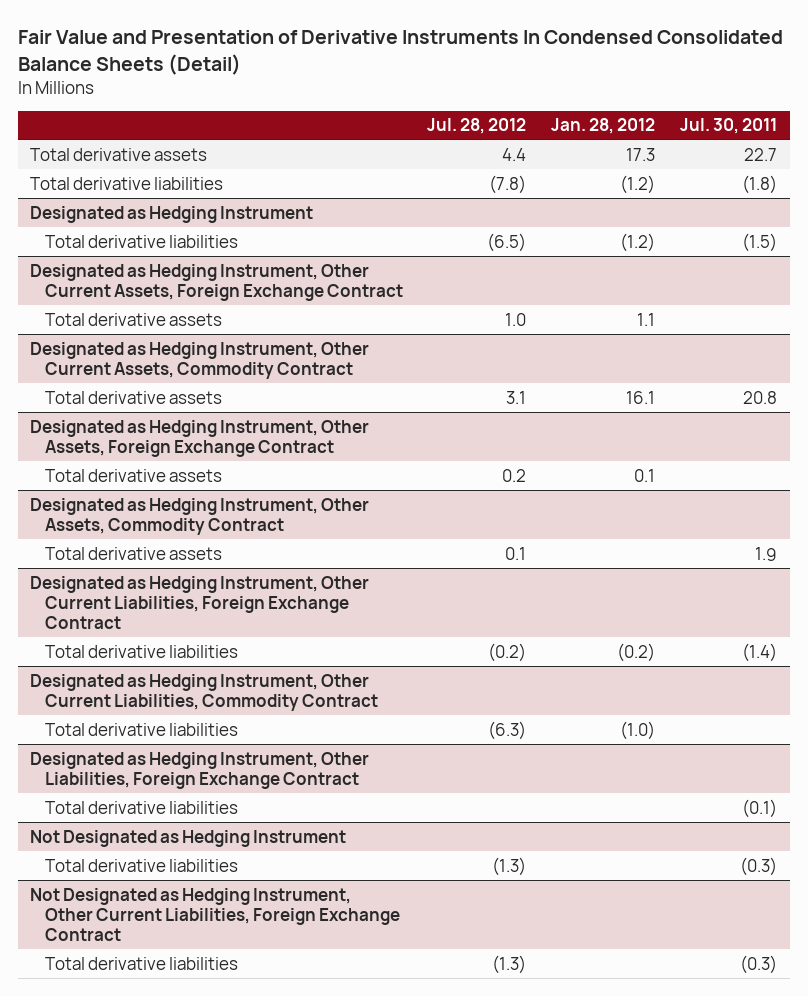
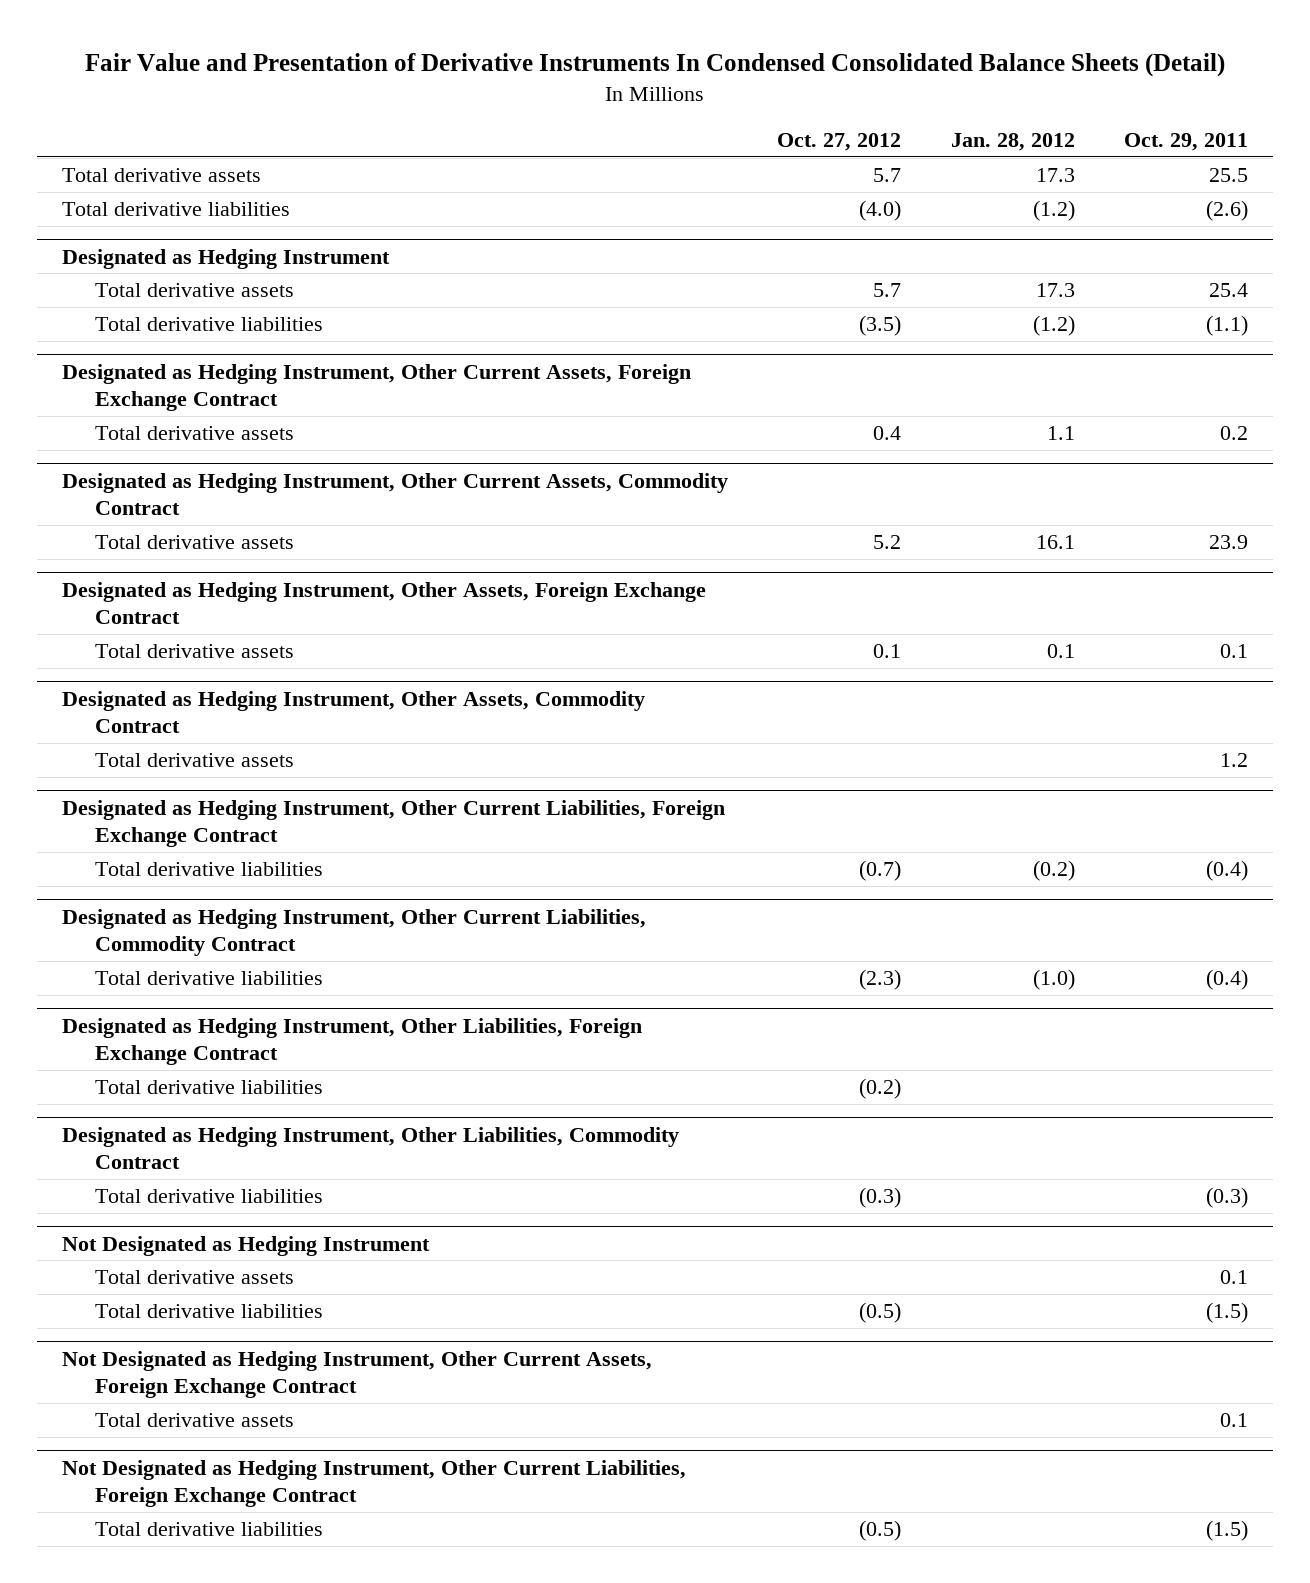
- | Jul. 28, 2012 | Jan. 28, 2012 | Jul. 30, 2011
+ | Oct. 27, 2012 | Jan. 28, 2012 | Oct. 29, 2011
@ Designated as Hedging Instrument
+ Total derivative assets | 5.7 | 17.3 | 25.4
+ Designated as Hedging Instrument, Other Liabilities, Commodity Contract
+ Total derivative liabilities | (0.3) | | (0.3)
@ Not Designated as Hedging Instrument
+ Total derivative assets | | | 0.1
+ Not Designated as Hedging Instrument, Other Current Assets, Foreign Exchange Contract
+ Total derivative assets | | | 0.1

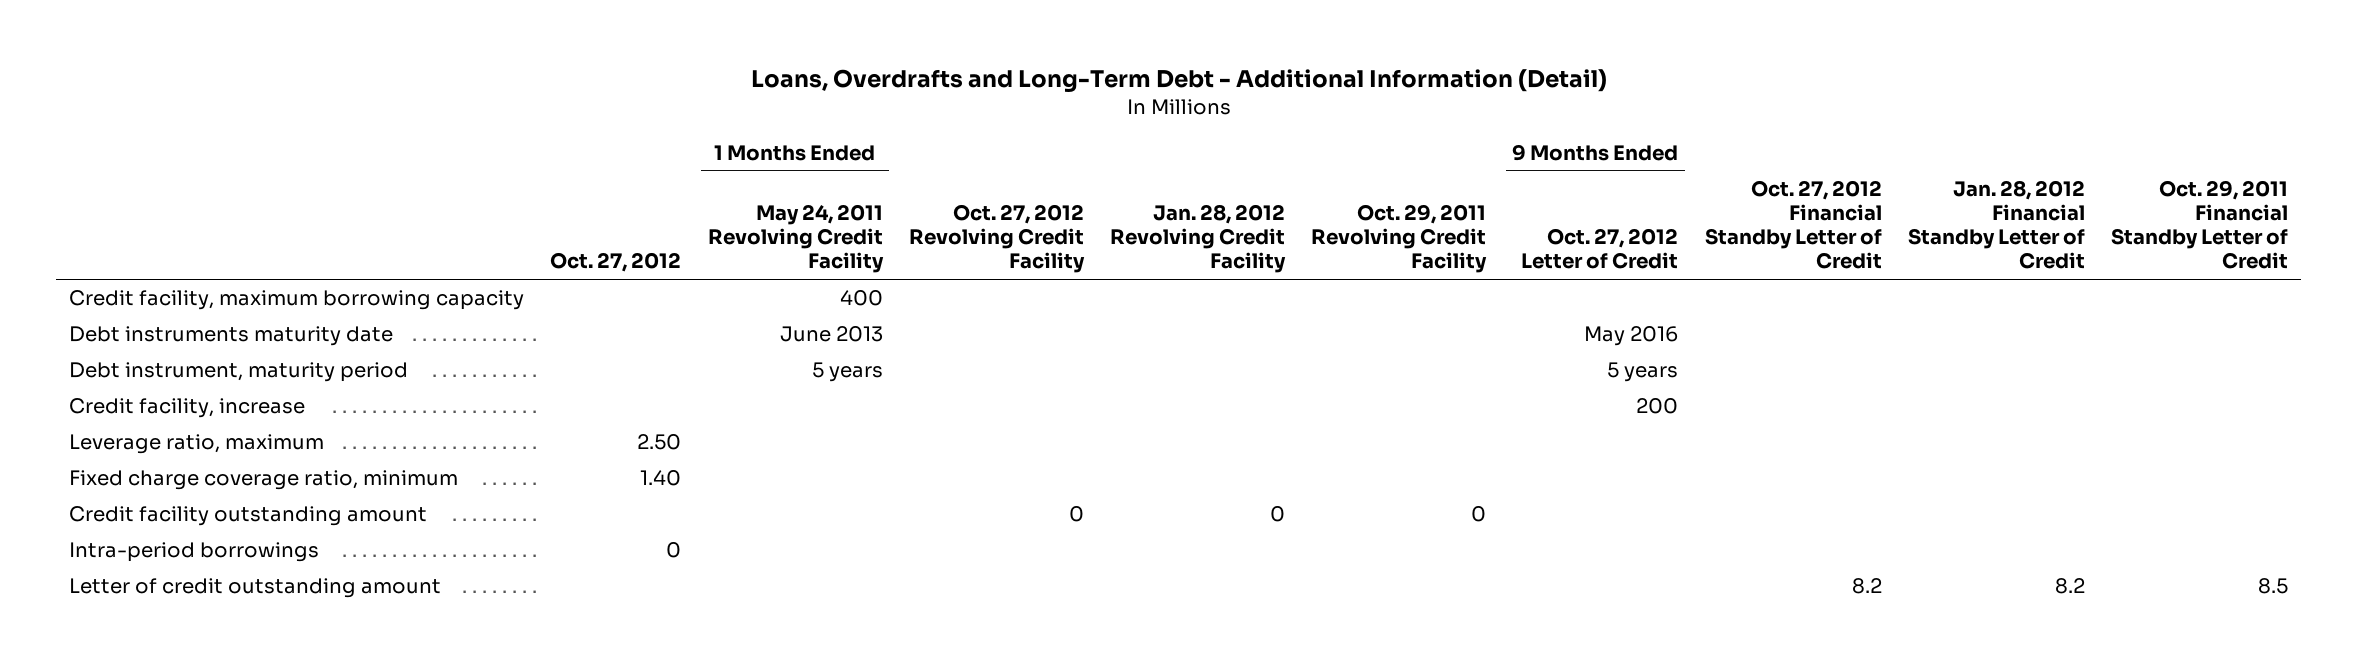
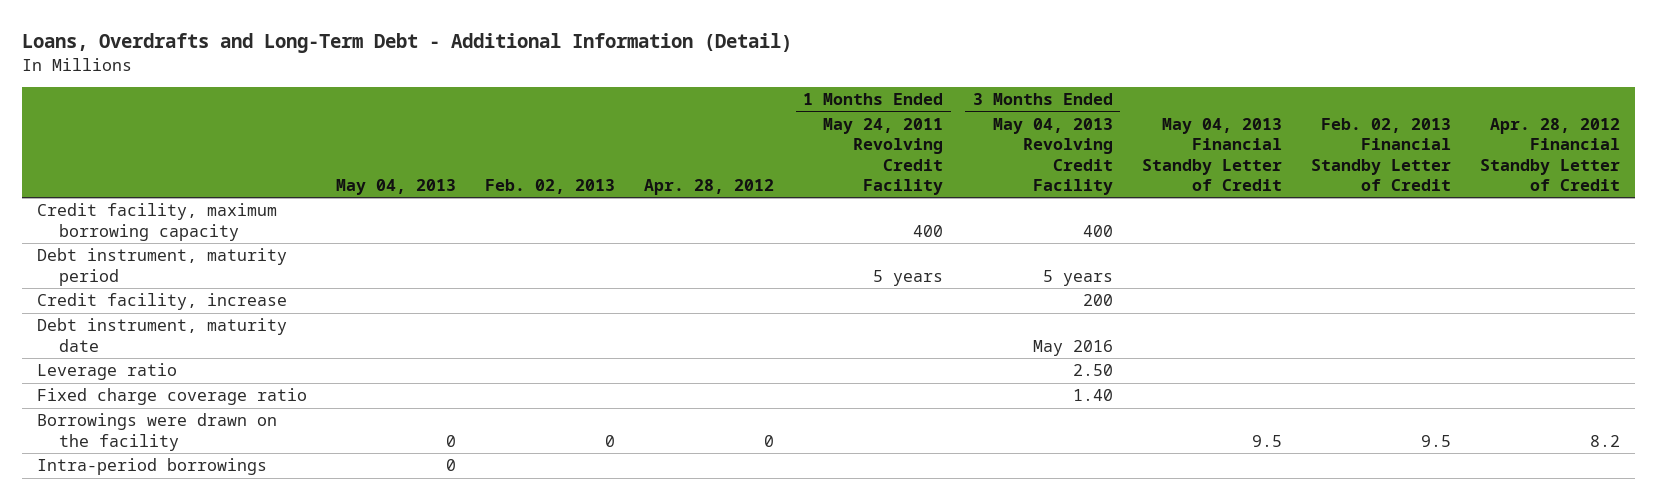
- | Oct. 27, 2012 | 1 Months Ended May 24, 2011 Revolving Credit Facility | Oct. 27, 2012 Revolving Credit Facility | Jan. 28, 2012 Revolving Credit Facility | Oct. 29, 2011 Revolving Credit Facility | 9 Months Ended Oct. 27, 2012 Letter of Credit | Oct. 27, 2012 Financial Standby Letter of Credit | Jan. 28, 2012 Financial Standby Letter of Credit | Oct. 29, 2011 Financial Standby Letter of Credit
+ | May 04, 2013 | Feb. 02, 2013 | Apr. 28, 2012 | 1 Months Ended May 24, 2011 Revolving Credit Facility | 3 Months Ended May 04, 2013 Revolving Credit Facility | May 04, 2013 Financial Standby Letter of Credit | Feb. 02, 2013 Financial Standby Letter of Credit | Apr. 28, 2012 Financial Standby Letter of Credit
- Debt instruments maturity date | | June 2013 | | | | May 2016 | | |
- Leverage ratio, maximum | 2.50 | | | | | | | |
- Fixed charge coverage ratio, minimum | 1.40 | | | | | | | |
- Credit facility outstanding amount | | | 0 | 0 | 0 | | | |
+ Debt instrument, maturity date | | | | | May 2016 | | |
+ Leverage ratio | | | | | 2.50 | | |
+ Fixed charge coverage ratio | | | | | 1.40 | | |
+ Borrowings were drawn on the facility | 0 | 0 | 0 | | | 9.5 | 9.5 | 8.2
- Letter of credit outstanding amount | | | | | | | 8.2 | 8.2 | 8.5

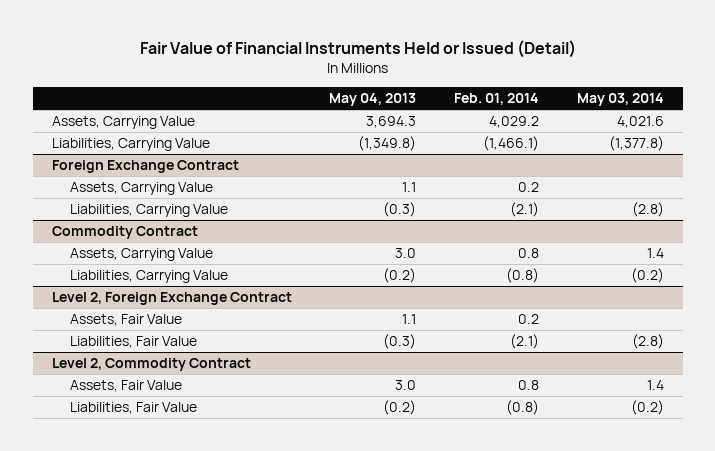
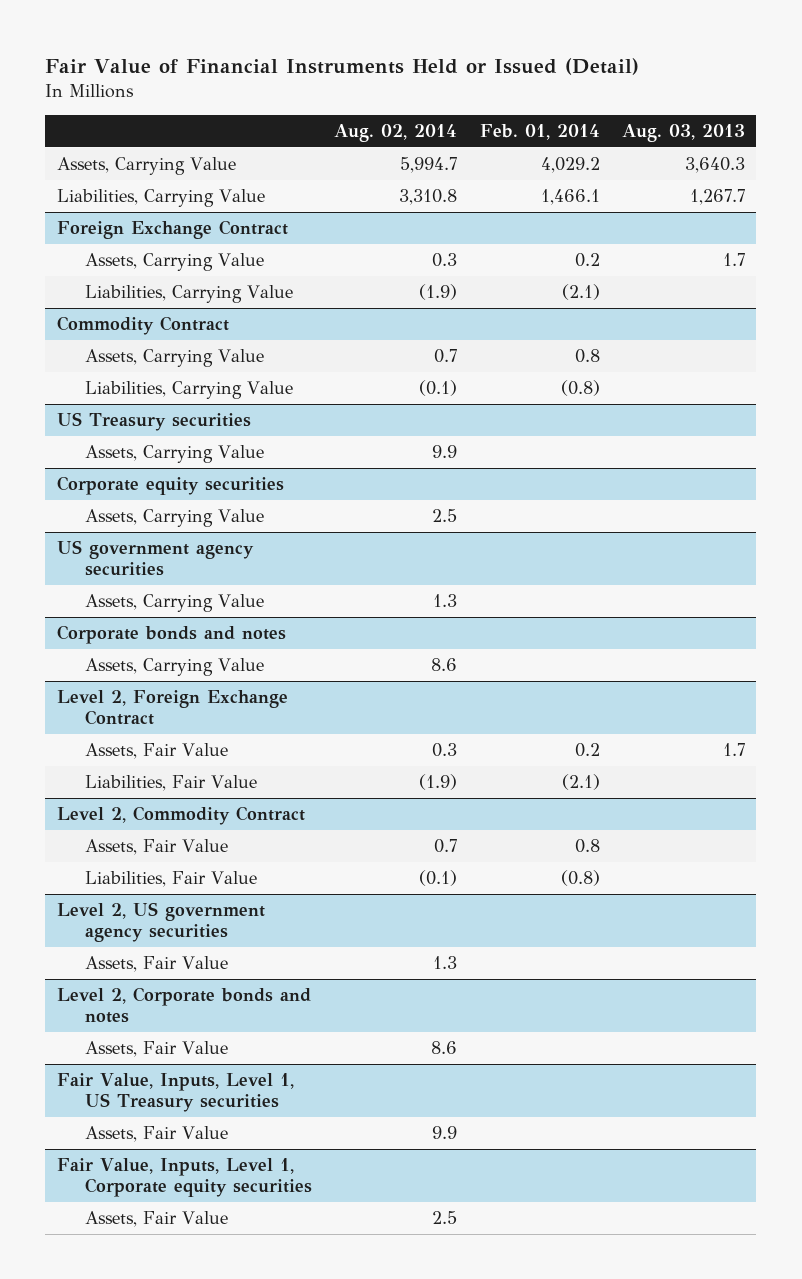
- | May 04, 2013 | Feb. 01, 2014 | May 03, 2014
+ | Aug. 02, 2014 | Feb. 01, 2014 | Aug. 03, 2013
- Liabilities, Carrying Value | (1,349.8) | (1,466.1) | (1,377.8)
+ Liabilities, Carrying Value | 3,310.8 | 1,466.1 | 1,267.7
+ US Treasury securities
+ Assets, Carrying Value | 9.9 | |
+ Corporate equity securities
+ Assets, Carrying Value | 2.5 | |
+ US government agency securities
+ Assets, Carrying Value | 1.3 | |
+ Corporate bonds and notes
+ Assets, Carrying Value | 8.6 | |
+ Level 2, US government agency securities
+ Assets, Fair Value | 1.3 | |
+ Level 2, Corporate bonds and notes
+ Assets, Fair Value | 8.6 | |
+ Fair Value, Inputs, Level 1, US Treasury securities
+ Assets, Fair Value | 9.9 | |
+ Fair Value, Inputs, Level 1, Corporate equity securities
+ Assets, Fair Value | 2.5 | |

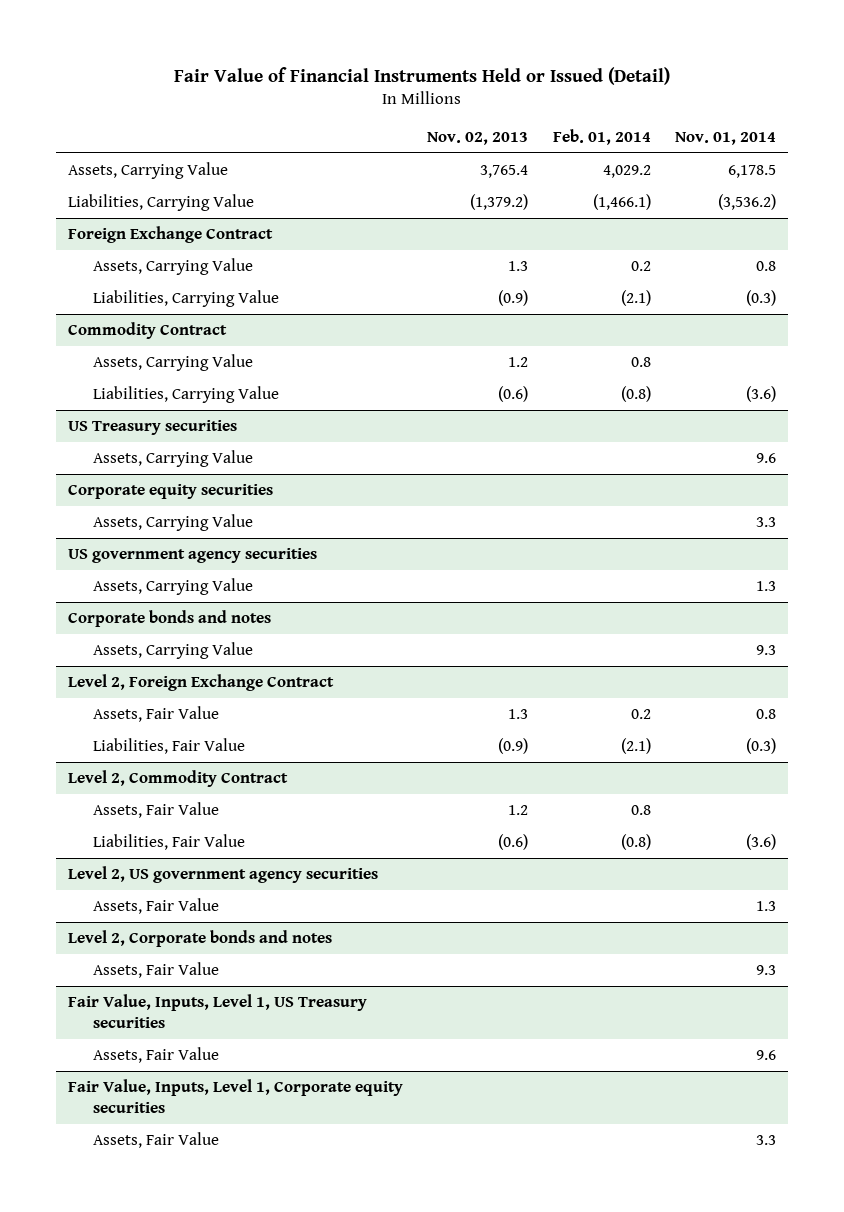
- | Aug. 02, 2014 | Feb. 01, 2014 | Aug. 03, 2013
+ | Nov. 02, 2013 | Feb. 01, 2014 | Nov. 01, 2014
- Liabilities, Carrying Value | 3,310.8 | 1,466.1 | 1,267.7
+ Liabilities, Carrying Value | (1,379.2) | (1,466.1) | (3,536.2)

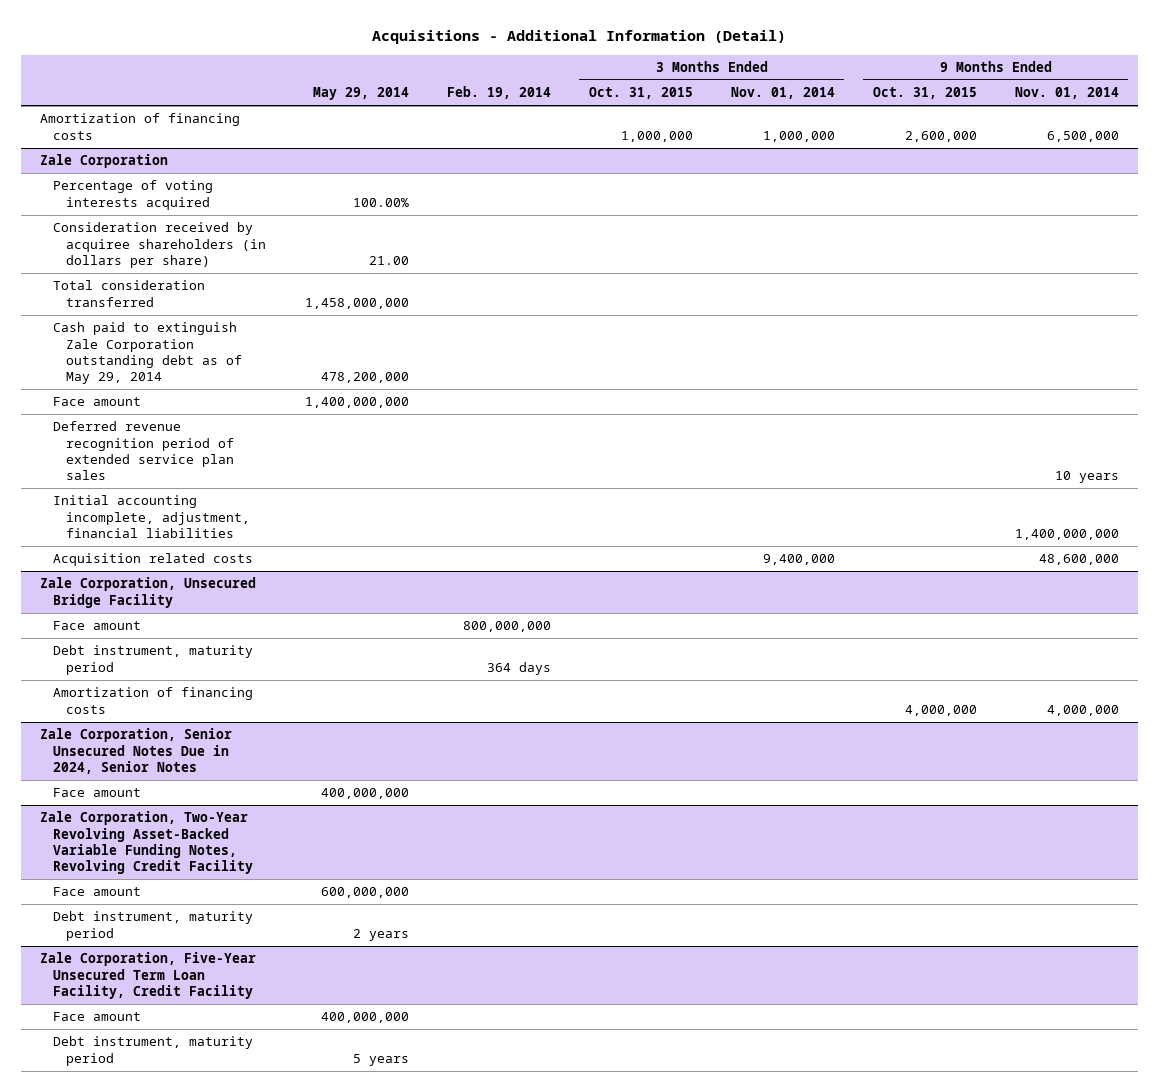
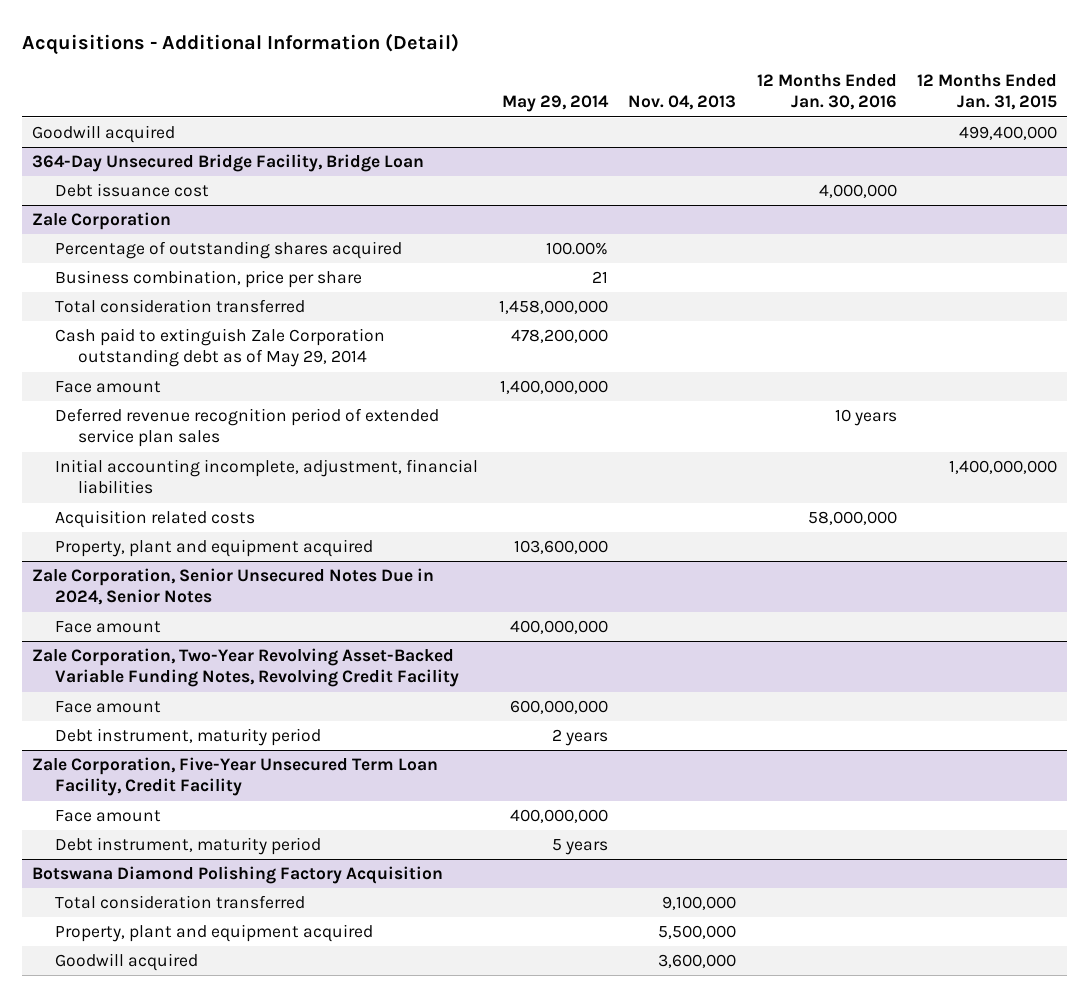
- | May 29, 2014 | Feb. 19, 2014 | 3 Months Ended Oct. 31, 2015 | 3 Months Ended Nov. 01, 2014 | 9 Months Ended Oct. 31, 2015 | 9 Months Ended Nov. 01, 2014
+ | May 29, 2014 | Nov. 04, 2013 | 12 Months Ended Jan. 30, 2016 | 12 Months Ended Jan. 31, 2015
- Amortization of financing costs | | | 1,000,000 | 1,000,000 | 2,600,000 | 6,500,000
+ Goodwill acquired | | | | 499,400,000
+ 364-Day Unsecured Bridge Facility, Bridge Loan
+ Debt issuance cost | | | 4,000,000 |
@ Zale Corporation
- Percentage of voting interests acquired | 100.00% | | | | |
- Consideration received by acquiree shareholders (in dollars per share) | 21.00 | | | | |
+ Percentage of outstanding shares acquired | 100.00% | | |
+ Business combination, price per share | 21 | | |
- Zale Corporation, Unsecured Bridge Facility
- Face amount | | 800,000,000 | | | |
- Debt instrument, maturity period | | 364 days | | | |
- Amortization of financing costs | | | | | 4,000,000 | 4,000,000
@ Zale Corporation
+ Property, plant and equipment acquired | 103,600,000 | | |
+ Botswana Diamond Polishing Factory Acquisition
+ Total consideration transferred | | 9,100,000 | |
+ Property, plant and equipment acquired | | 5,500,000 | |
+ Goodwill acquired | | 3,600,000 | |

